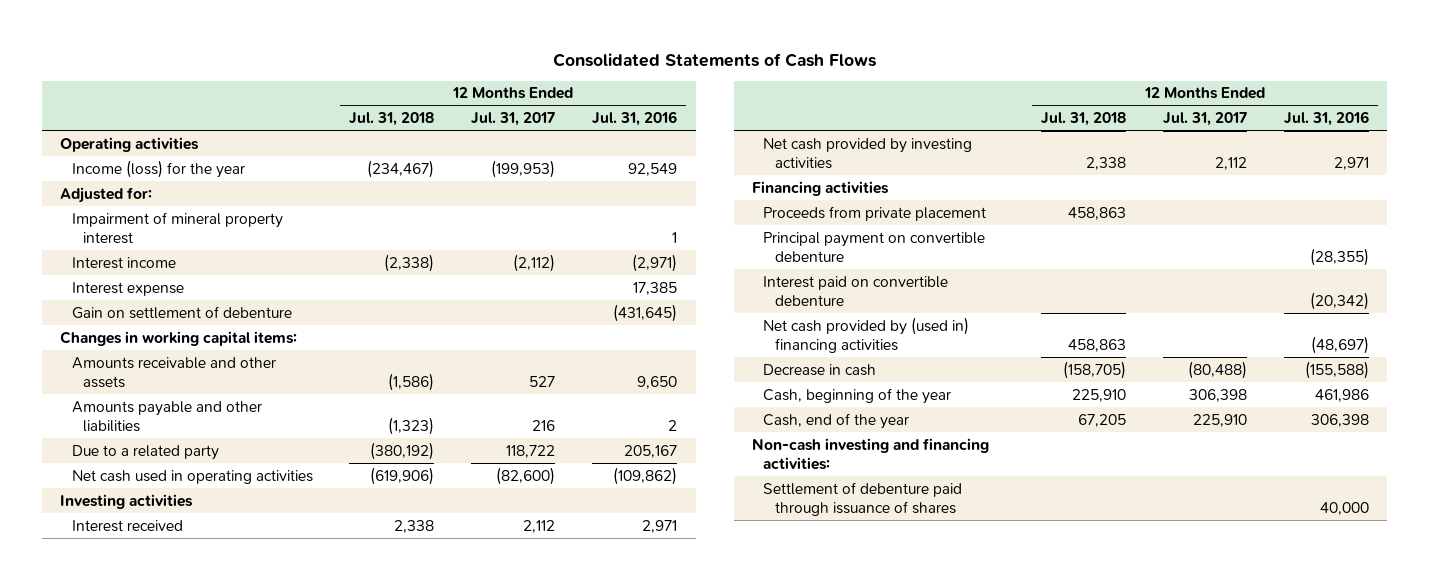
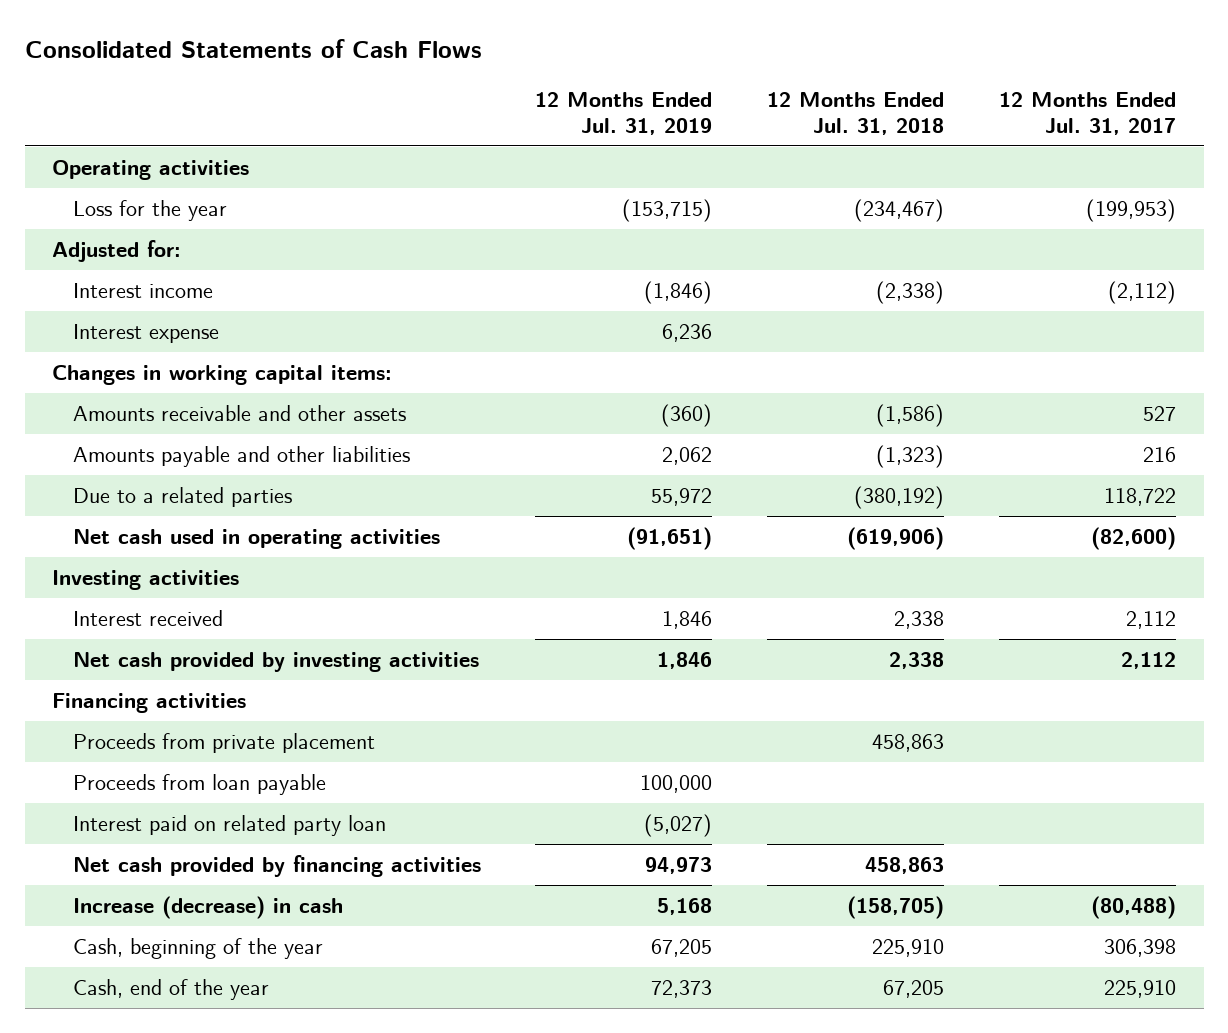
- | 12 Months Ended Jul. 31, 2018 | 12 Months Ended Jul. 31, 2017 | 12 Months Ended Jul. 31, 2016
+ | 12 Months Ended Jul. 31, 2019 | 12 Months Ended Jul. 31, 2018 | 12 Months Ended Jul. 31, 2017
- Income (loss) for the year | (234,467) | (199,953) | 92,549
+ Loss for the year | (153,715) | (234,467) | (199,953)
- Impairment of mineral property interest | | | 1
- Gain on settlement of debenture | | | (431,645)
- Due to a related party | (380,192) | 118,722 | 205,167
+ Due to a related parties | 55,972 | (380,192) | 118,722
- Principal payment on convertible debenture | | | (28,355)
- Interest paid on convertible debenture | | | (20,342)
- Net cash provided by (used in) financing activities | 458,863 | | (48,697)
- Decrease in cash | (158,705) | (80,488) | (155,588)
+ Proceeds from loan payable | 100,000 | |
+ Interest paid on related party loan | (5,027) | |
+ Net cash provided by financing activities | 94,973 | 458,863 |
+ Increase (decrease) in cash | 5,168 | (158,705) | (80,488)
- Non-cash investing and financing activities:
- Settlement of debenture paid through issuance of shares | | | 40,000

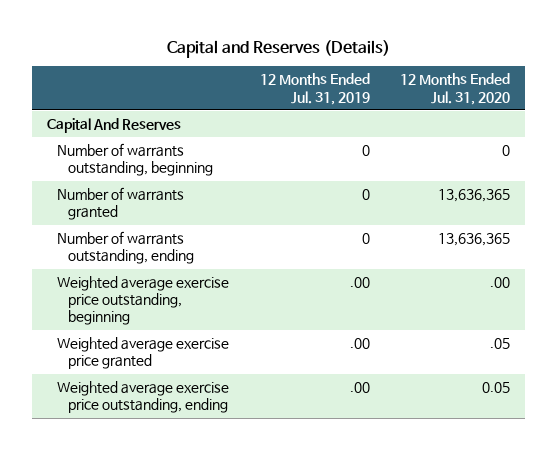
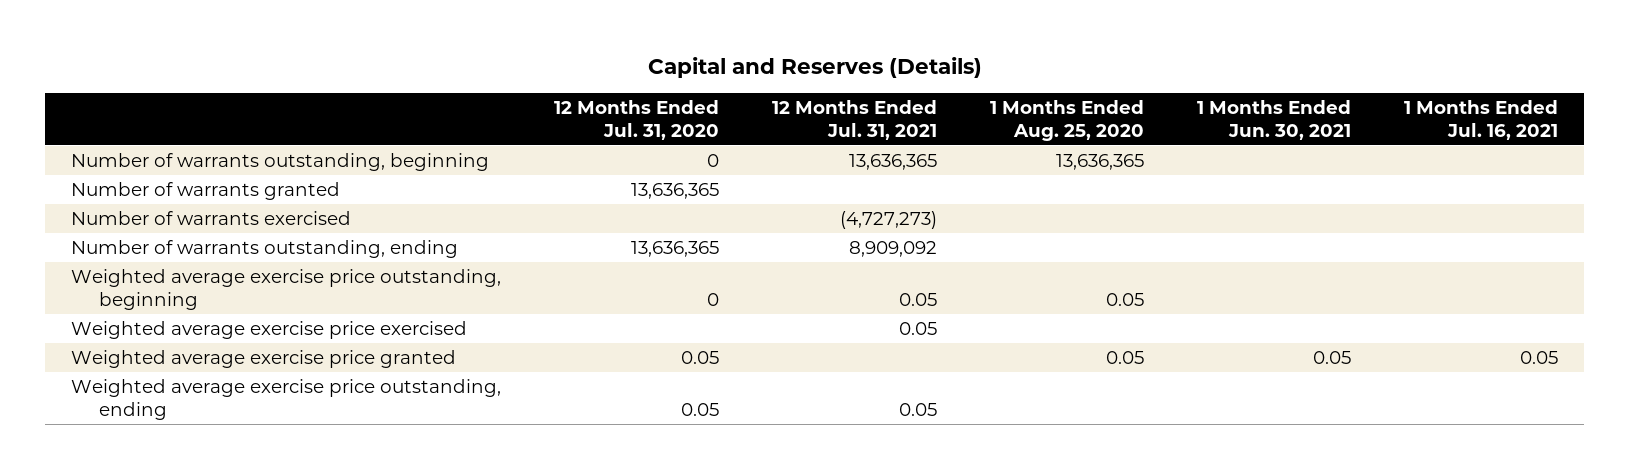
- | 12 Months Ended Jul. 31, 2019 | 12 Months Ended Jul. 31, 2020
+ | 12 Months Ended Jul. 31, 2020 | 12 Months Ended Jul. 31, 2021 | 1 Months Ended Aug. 25, 2020 | 1 Months Ended Jun. 30, 2021 | 1 Months Ended Jul. 16, 2021
- Capital And Reserves
+ Number of warrants exercised | | (4,727,273) | | |
- Weighted average exercise price outstanding, beginning | .00 | .00
- Weighted average exercise price granted | .00 | .05
+ Weighted average exercise price outstanding, beginning | 0 | 0.05 | 0.05 | |
+ Weighted average exercise price exercised | | 0.05 | | |
+ Weighted average exercise price granted | 0.05 | | 0.05 | 0.05 | 0.05

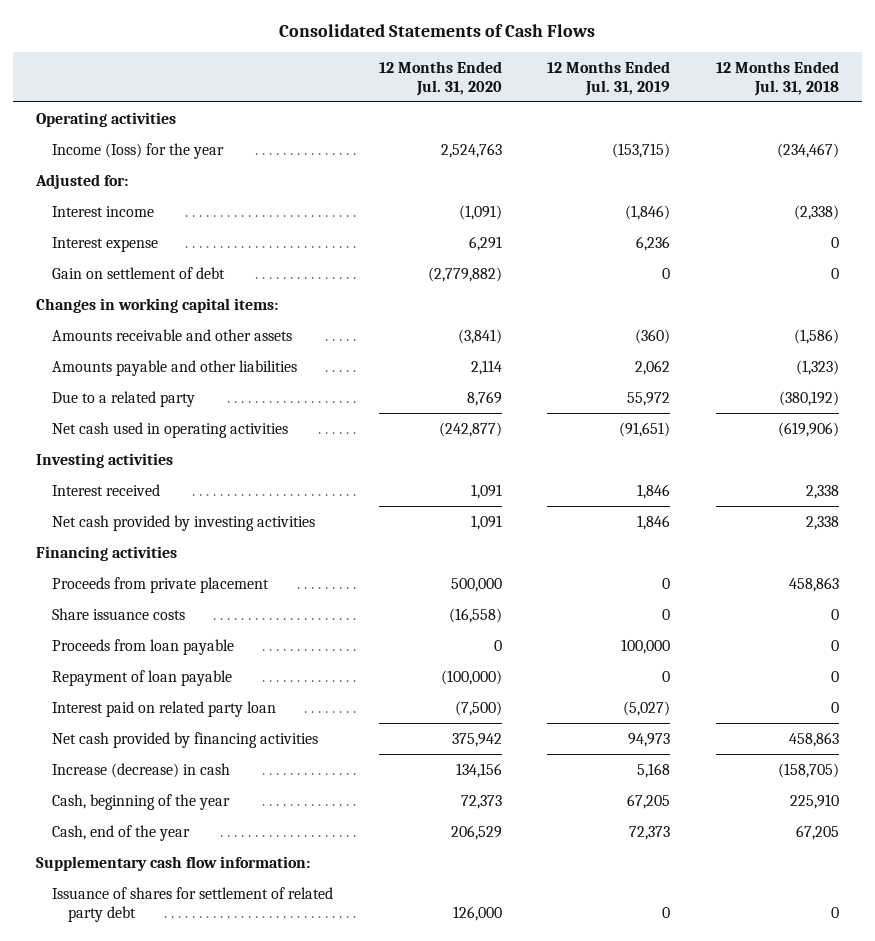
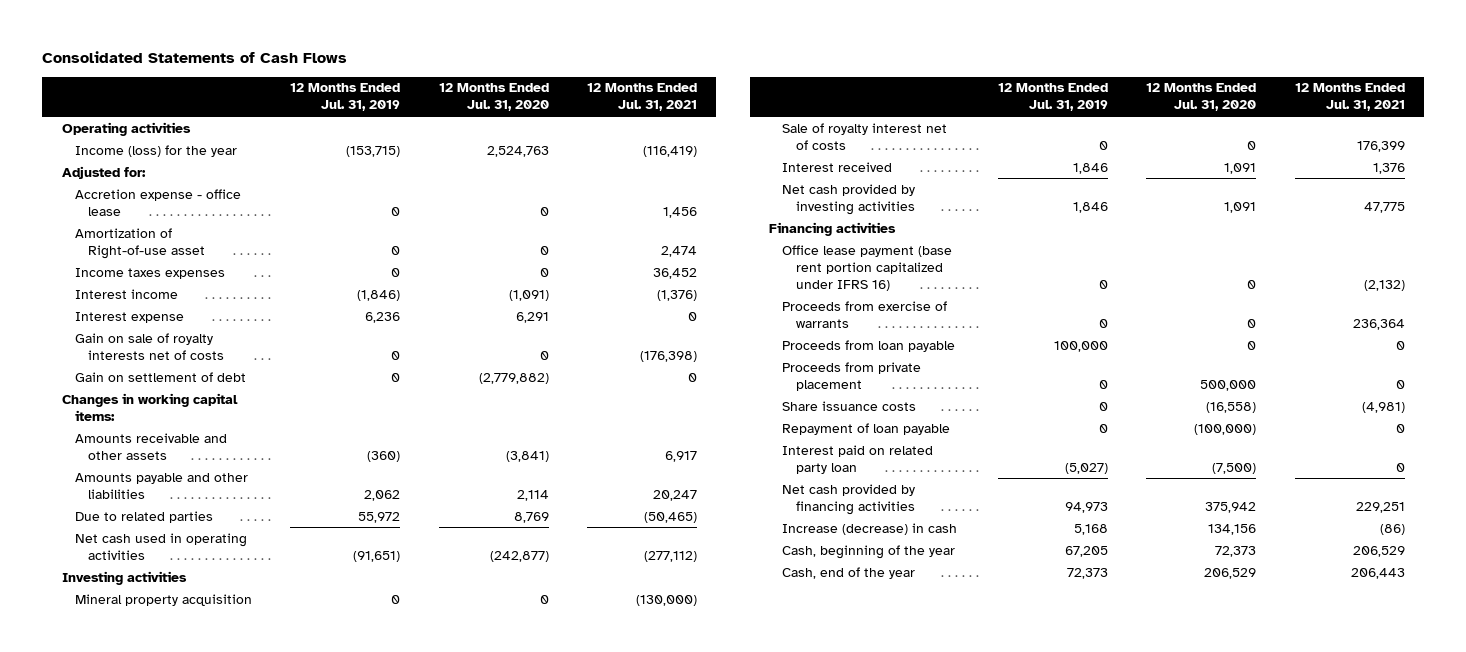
- | 12 Months Ended Jul. 31, 2020 | 12 Months Ended Jul. 31, 2019 | 12 Months Ended Jul. 31, 2018
+ | 12 Months Ended Jul. 31, 2019 | 12 Months Ended Jul. 31, 2020 | 12 Months Ended Jul. 31, 2021
- Income (Ioss) for the year | 2,524,763 | (153,715) | (234,467)
+ Income (loss) for the year | (153,715) | 2,524,763 | (116,419)
+ Accretion expense - office lease | 0 | 0 | 1,456
+ Amortization of Right-of-use asset | 0 | 0 | 2,474
+ Income taxes expenses | 0 | 0 | 36,452
+ Gain on sale of royalty interests net of costs | 0 | 0 | (176,398)
- Due to a related party | 8,769 | 55,972 | (380,192)
+ Due to related parties | 55,972 | 8,769 | (50,465)
+ Mineral property acquisition | 0 | 0 | (130,000)
+ Sale of royalty interest net of costs | 0 | 0 | 176,399
+ Office lease payment (base rent portion capitalized under IFRS 16) | 0 | 0 | (2,132)
+ Proceeds from exercise of warrants | 0 | 0 | 236,364
moved up: Proceeds from loan payable | 100,000 | 0 | 0
- Supplementary cash flow information:
- Issuance of shares for settlement of related party debt | 126,000 | 0 | 0

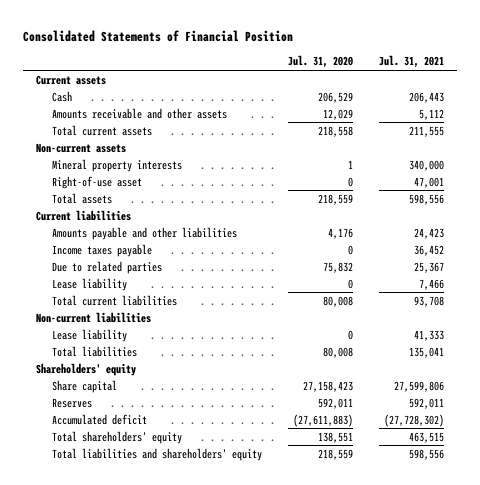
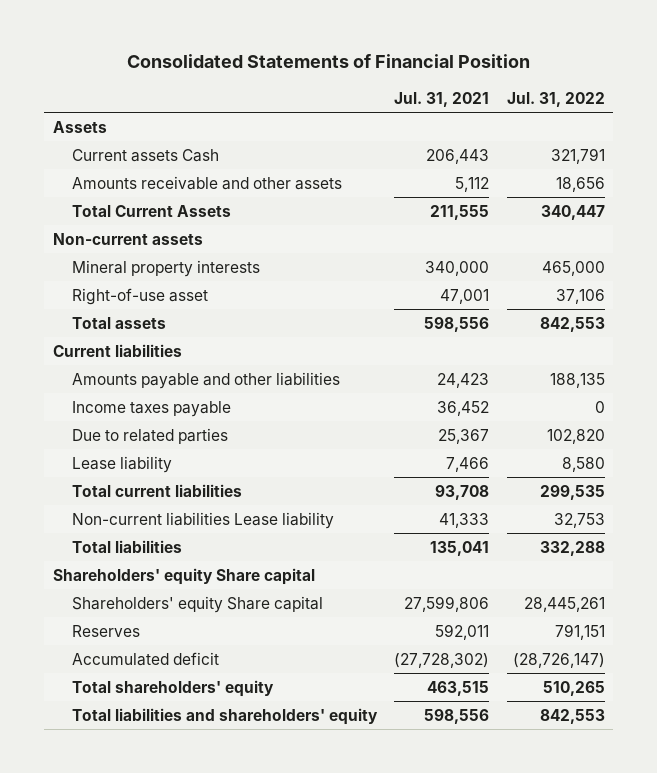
- | Jul. 31, 2020 | Jul. 31, 2021
+ | Jul. 31, 2021 | Jul. 31, 2022
- Current assets
- Cash | 206,529 | 206,443
+ Assets
+ Current assets Cash | 206,443 | 321,791
- Total current assets | 218,558 | 211,555
+ Total Current Assets | 211,555 | 340,447
- Non-current liabilities
- Lease liability | 0 | 41,333
+ Non-current liabilities Lease liability | 41,333 | 32,753
- Shareholders' equity
- Share capital | 27,158,423 | 27,599,806
+ Shareholders' equity Share capital
+ Shareholders' equity Share capital | 27,599,806 | 28,445,261

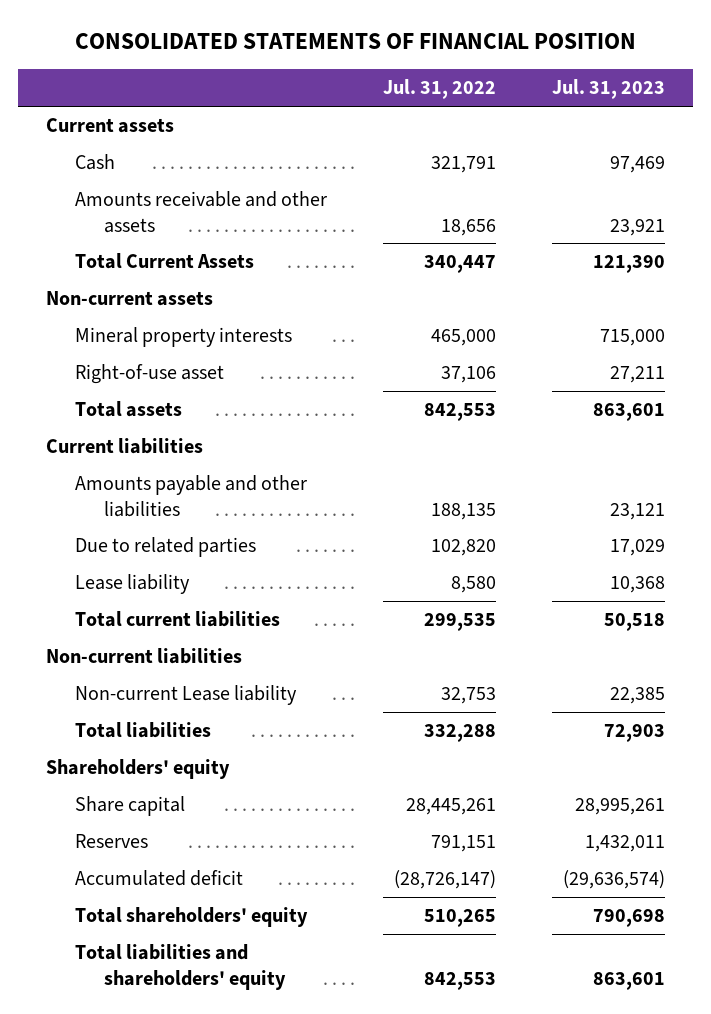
- Consolidated Statements of Financial Position
+ CONSOLIDATED STATEMENTS OF FINANCIAL POSITION
- | Jul. 31, 2021 | Jul. 31, 2022
+ | Jul. 31, 2022 | Jul. 31, 2023
- Assets
- Current assets Cash | 206,443 | 321,791
+ Current assets
+ Cash | 321,791 | 97,469
- Income taxes payable | 36,452 | 0
- Non-current liabilities Lease liability | 41,333 | 32,753
+ Non-current liabilities
+ Non-current Lease liability | 32,753 | 22,385
- Shareholders' equity Share capital
- Shareholders' equity Share capital | 27,599,806 | 28,445,261
+ Shareholders' equity
+ Share capital | 28,445,261 | 28,995,261

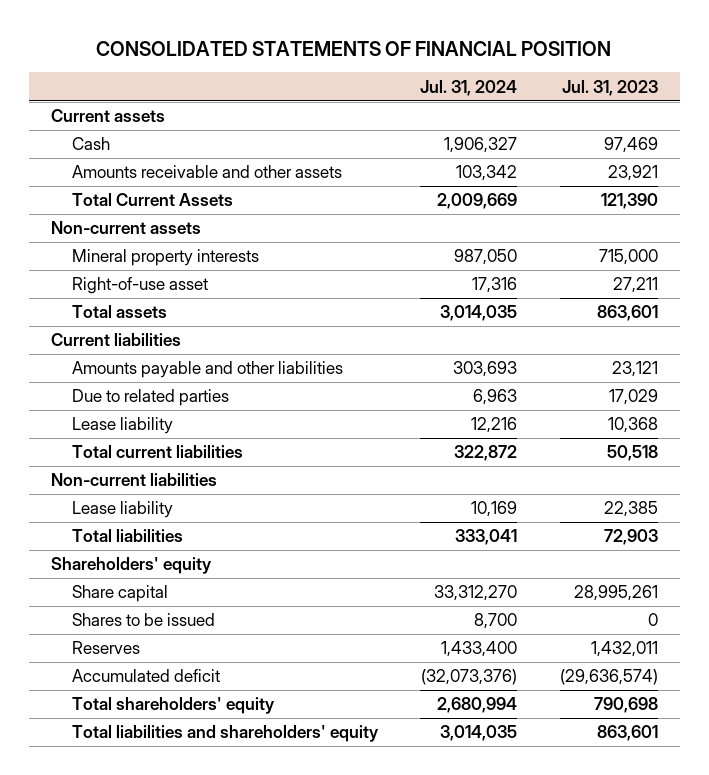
- | Jul. 31, 2022 | Jul. 31, 2023
+ | Jul. 31, 2024 | Jul. 31, 2023
- Non-current Lease liability | 32,753 | 22,385
+ Lease liability | 10,169 | 22,385
+ Shares to be issued | 8,700 | 0

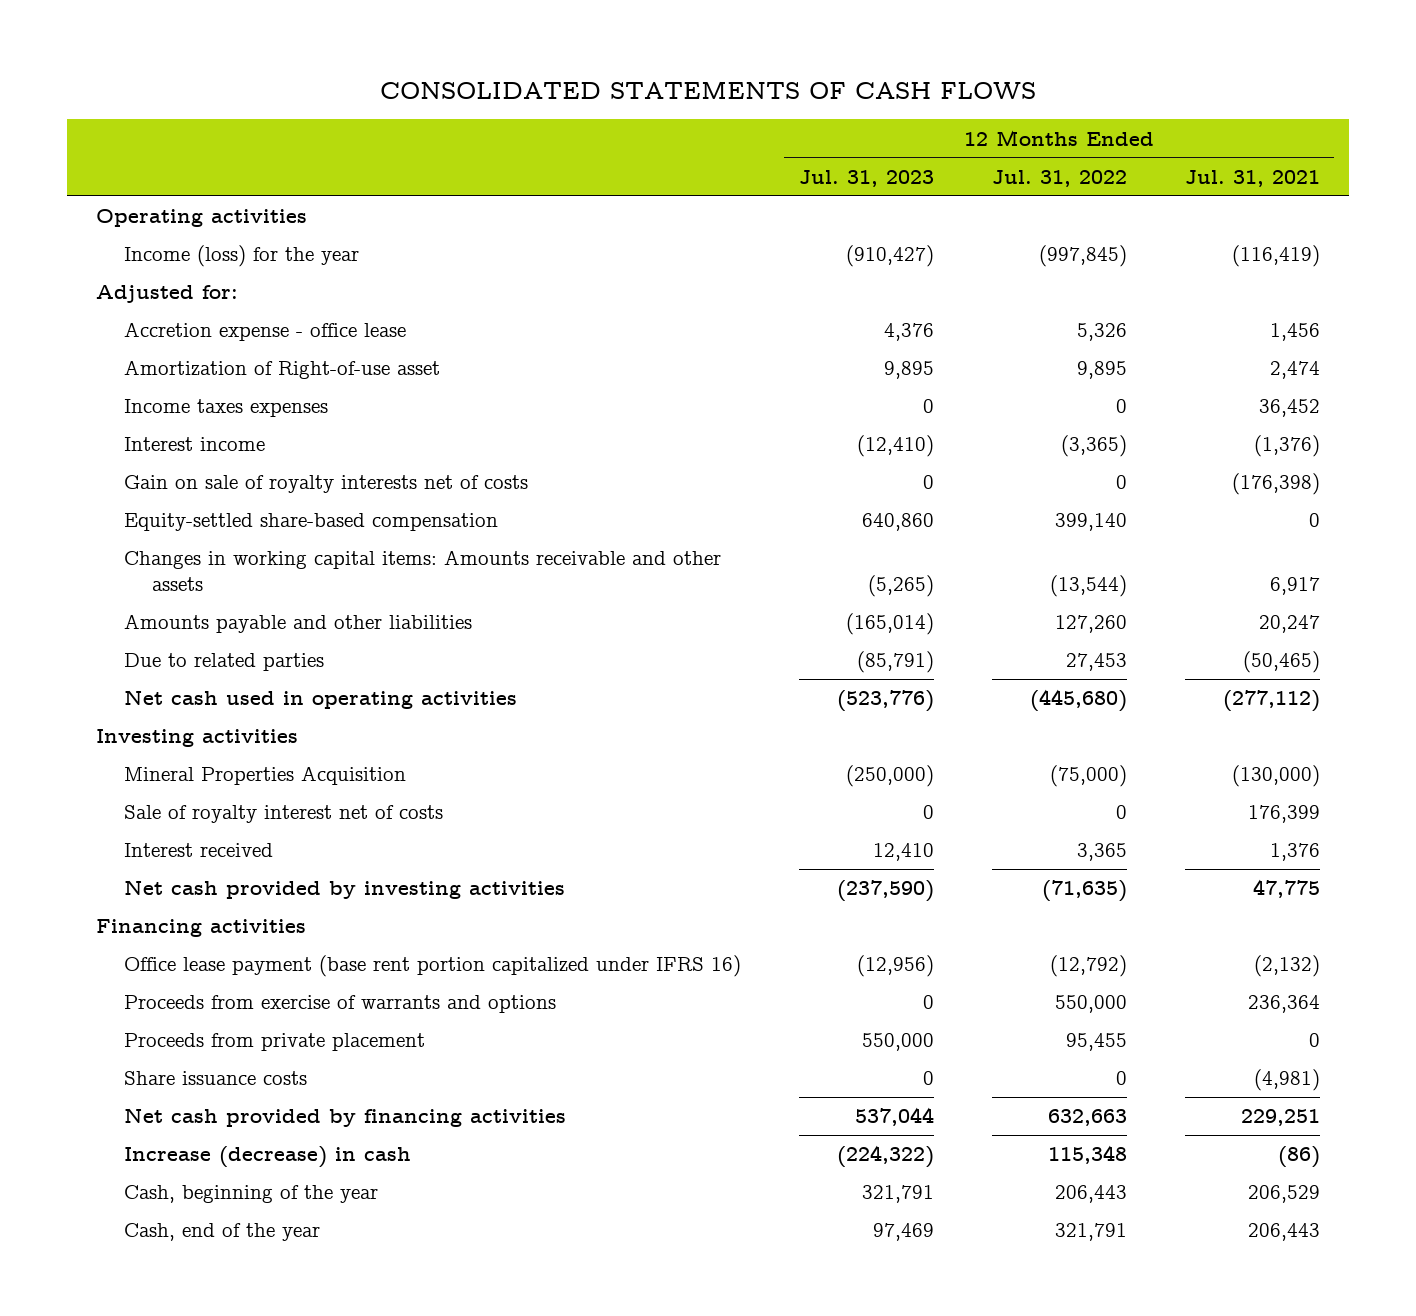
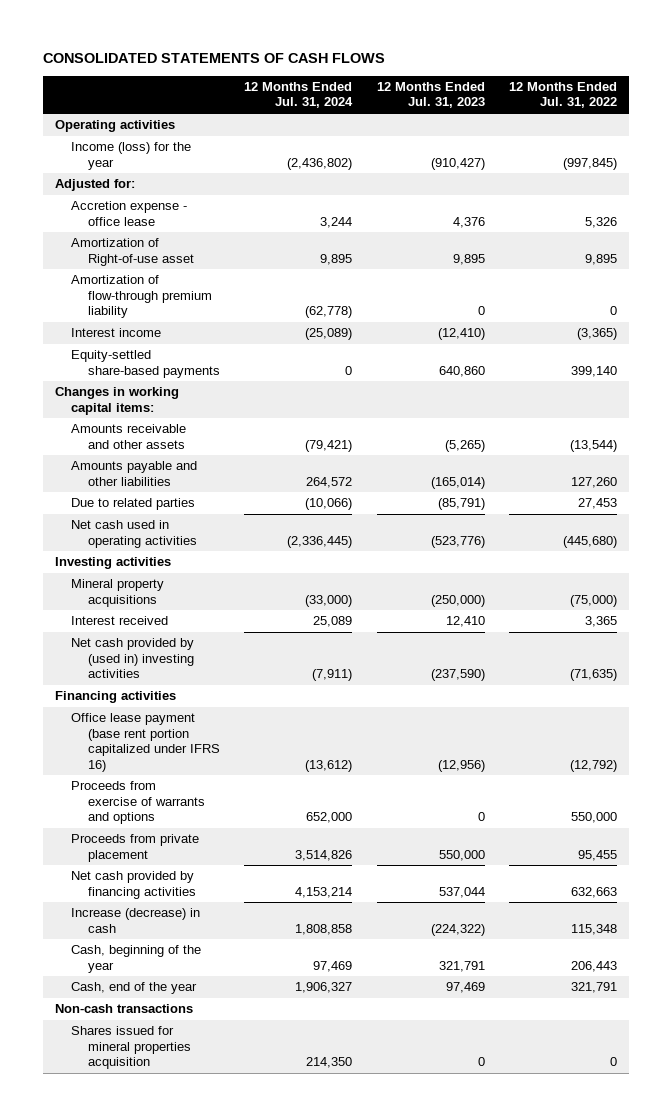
- | 12 Months Ended Jul. 31, 2023 | 12 Months Ended Jul. 31, 2022 | 12 Months Ended Jul. 31, 2021
+ | 12 Months Ended Jul. 31, 2024 | 12 Months Ended Jul. 31, 2023 | 12 Months Ended Jul. 31, 2022
- Income taxes expenses | 0 | 0 | 36,452
+ Amortization of flow-through premium liability | (62,778) | 0 | 0
- Gain on sale of royalty interests net of costs | 0 | 0 | (176,398)
- Equity-settled share-based compensation | 640,860 | 399,140 | 0
- Changes in working capital items: Amounts receivable and other assets | (5,265) | (13,544) | 6,917
+ Equity-settled share-based payments | 0 | 640,860 | 399,140
+ Changes in working capital items:
+ Amounts receivable and other assets | (79,421) | (5,265) | (13,544)
- Mineral Properties Acquisition | (250,000) | (75,000) | (130,000)
- Sale of royalty interest net of costs | 0 | 0 | 176,399
+ Mineral property acquisitions | (33,000) | (250,000) | (75,000)
- Net cash provided by investing activities | (237,590) | (71,635) | 47,775
+ Net cash provided by (used in) investing activities | (7,911) | (237,590) | (71,635)
- Share issuance costs | 0 | 0 | (4,981)
+ Non-cash transactions
+ Shares issued for mineral properties acquisition | 214,350 | 0 | 0

